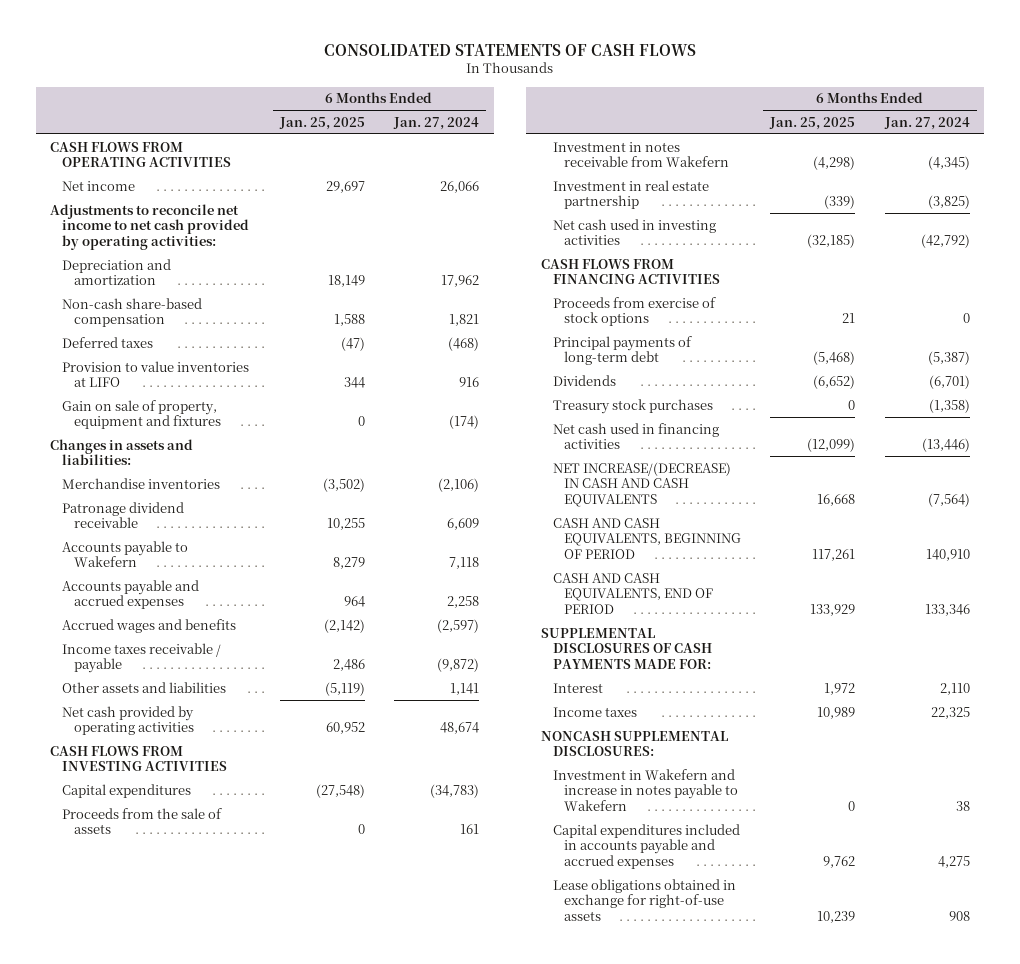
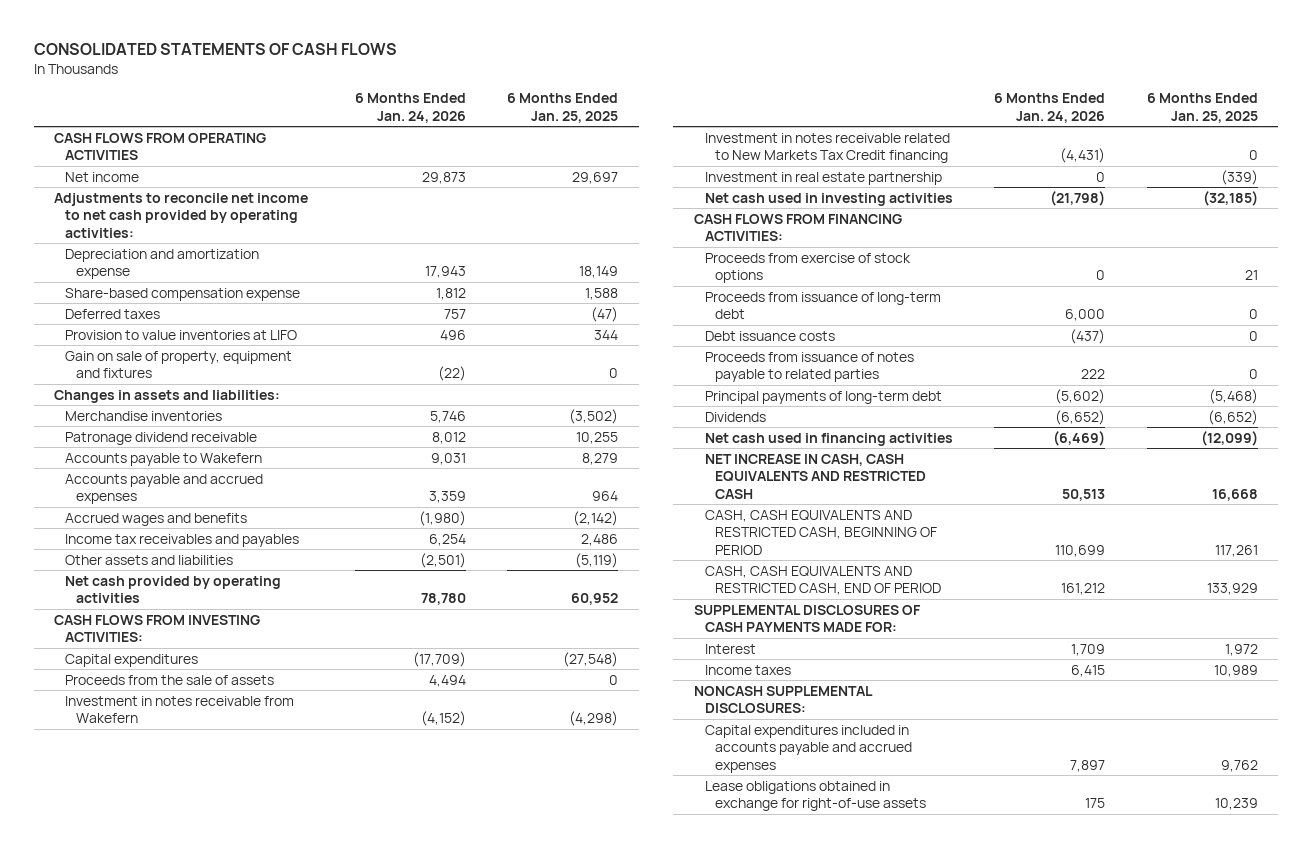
- | 6 Months Ended Jan. 25, 2025 | 6 Months Ended Jan. 27, 2024
+ | 6 Months Ended Jan. 24, 2026 | 6 Months Ended Jan. 25, 2025
- Depreciation and amortization | 18,149 | 17,962
- Non-cash share-based compensation | 1,588 | 1,821
+ Depreciation and amortization expense | 17,943 | 18,149
+ Share-based compensation expense | 1,812 | 1,588
- Income taxes receivable / payable | 2,486 | (9,872)
+ Income tax receivables and payables | 6,254 | 2,486
- CASH FLOWS FROM INVESTING ACTIVITIES
+ CASH FLOWS FROM INVESTING ACTIVITIES:
+ Investment in notes receivable related to New Markets Tax Credit financing | (4,431) | 0
- CASH FLOWS FROM FINANCING ACTIVITIES
+ CASH FLOWS FROM FINANCING ACTIVITIES:
+ Proceeds from issuance of long-term debt | 6,000 | 0
+ Debt issuance costs | (437) | 0
+ Proceeds from issuance of notes payable to related parties | 222 | 0
- Treasury stock purchases | 0 | (1,358)
- NET INCREASE/(DECREASE) IN CASH AND CASH EQUIVALENTS | 16,668 | (7,564)
- CASH AND CASH EQUIVALENTS, BEGINNING OF PERIOD | 117,261 | 140,910
- CASH AND CASH EQUIVALENTS, END OF PERIOD | 133,929 | 133,346
+ NET INCREASE IN CASH, CASH EQUIVALENTS AND RESTRICTED CASH | 50,513 | 16,668
+ CASH, CASH EQUIVALENTS AND RESTRICTED CASH, BEGINNING OF PERIOD | 110,699 | 117,261
+ CASH, CASH EQUIVALENTS AND RESTRICTED CASH, END OF PERIOD | 161,212 | 133,929
- Investment in Wakefern and increase in notes payable to Wakefern | 0 | 38

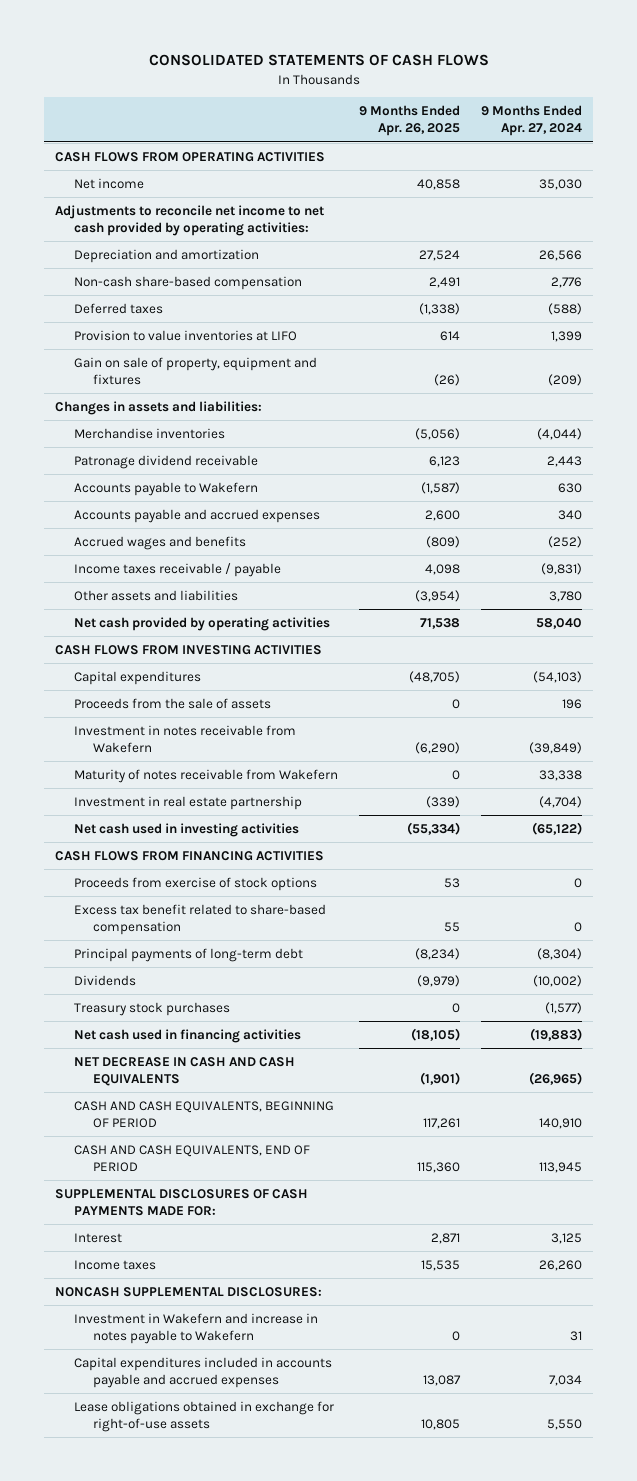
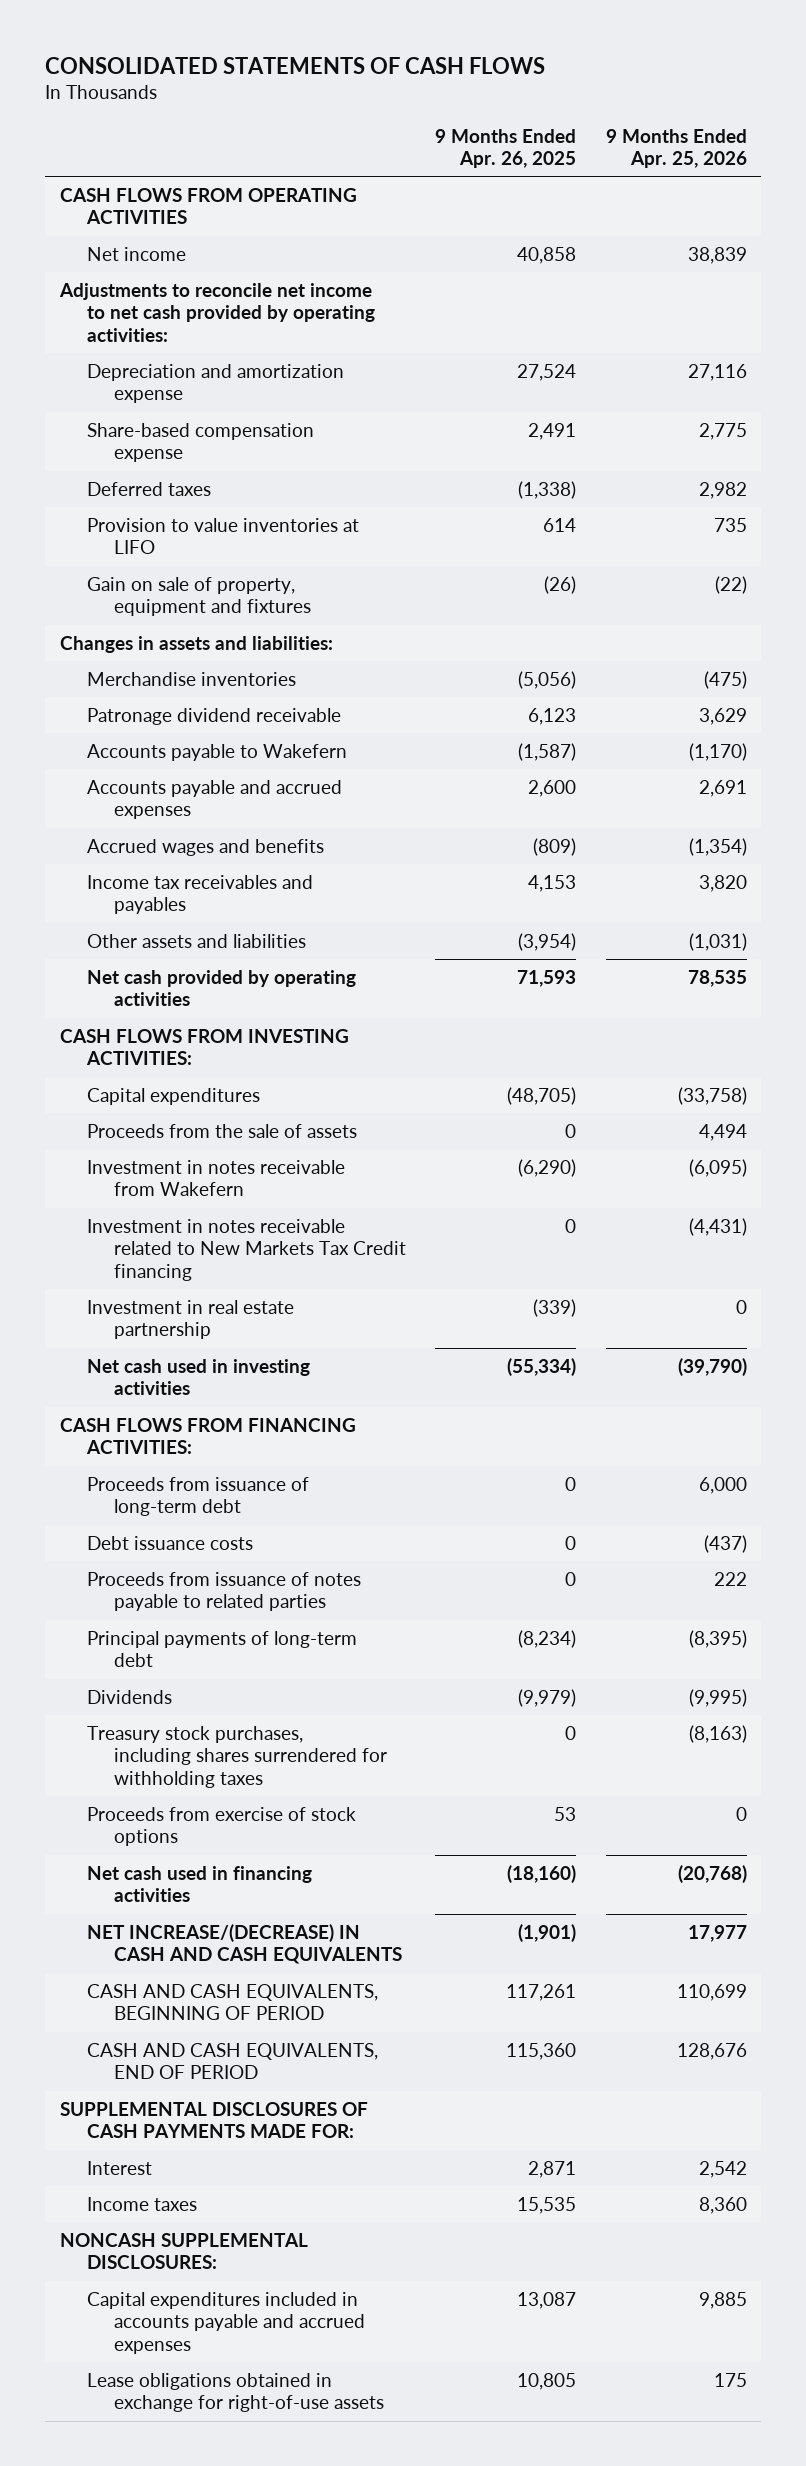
- | 9 Months Ended Apr. 26, 2025 | 9 Months Ended Apr. 27, 2024
+ | 9 Months Ended Apr. 26, 2025 | 9 Months Ended Apr. 25, 2026
- Depreciation and amortization | 27,524 | 26,566
- Non-cash share-based compensation | 2,491 | 2,776
+ Depreciation and amortization expense | 27,524 | 27,116
+ Share-based compensation expense | 2,491 | 2,775
- Income taxes receivable / payable | 4,098 | (9,831)
+ Income tax receivables and payables | 4,153 | 3,820
- Net cash provided by operating activities | 71,538 | 58,040
- CASH FLOWS FROM INVESTING ACTIVITIES
+ Net cash provided by operating activities | 71,593 | 78,535
+ CASH FLOWS FROM INVESTING ACTIVITIES:
- Maturity of notes receivable from Wakefern | 0 | 33,338
+ Investment in notes receivable related to New Markets Tax Credit financing | 0 | (4,431)
- CASH FLOWS FROM FINANCING ACTIVITIES
- Excess tax benefit related to share-based compensation | 55 | 0
+ CASH FLOWS FROM FINANCING ACTIVITIES:
+ Proceeds from issuance of long-term debt | 0 | 6,000
+ Debt issuance costs | 0 | (437)
+ Proceeds from issuance of notes payable to related parties | 0 | 222
- Treasury stock purchases | 0 | (1,577)
- Net cash used in financing activities | (18,105) | (19,883)
- NET DECREASE IN CASH AND CASH EQUIVALENTS | (1,901) | (26,965)
+ Treasury stock purchases, including shares surrendered for withholding taxes | 0 | (8,163)
moved down: Proceeds from exercise of stock options | 53 | 0
+ Net cash used in financing activities | (18,160) | (20,768)
+ NET INCREASE/(DECREASE) IN CASH AND CASH EQUIVALENTS | (1,901) | 17,977
- Investment in Wakefern and increase in notes payable to Wakefern | 0 | 31

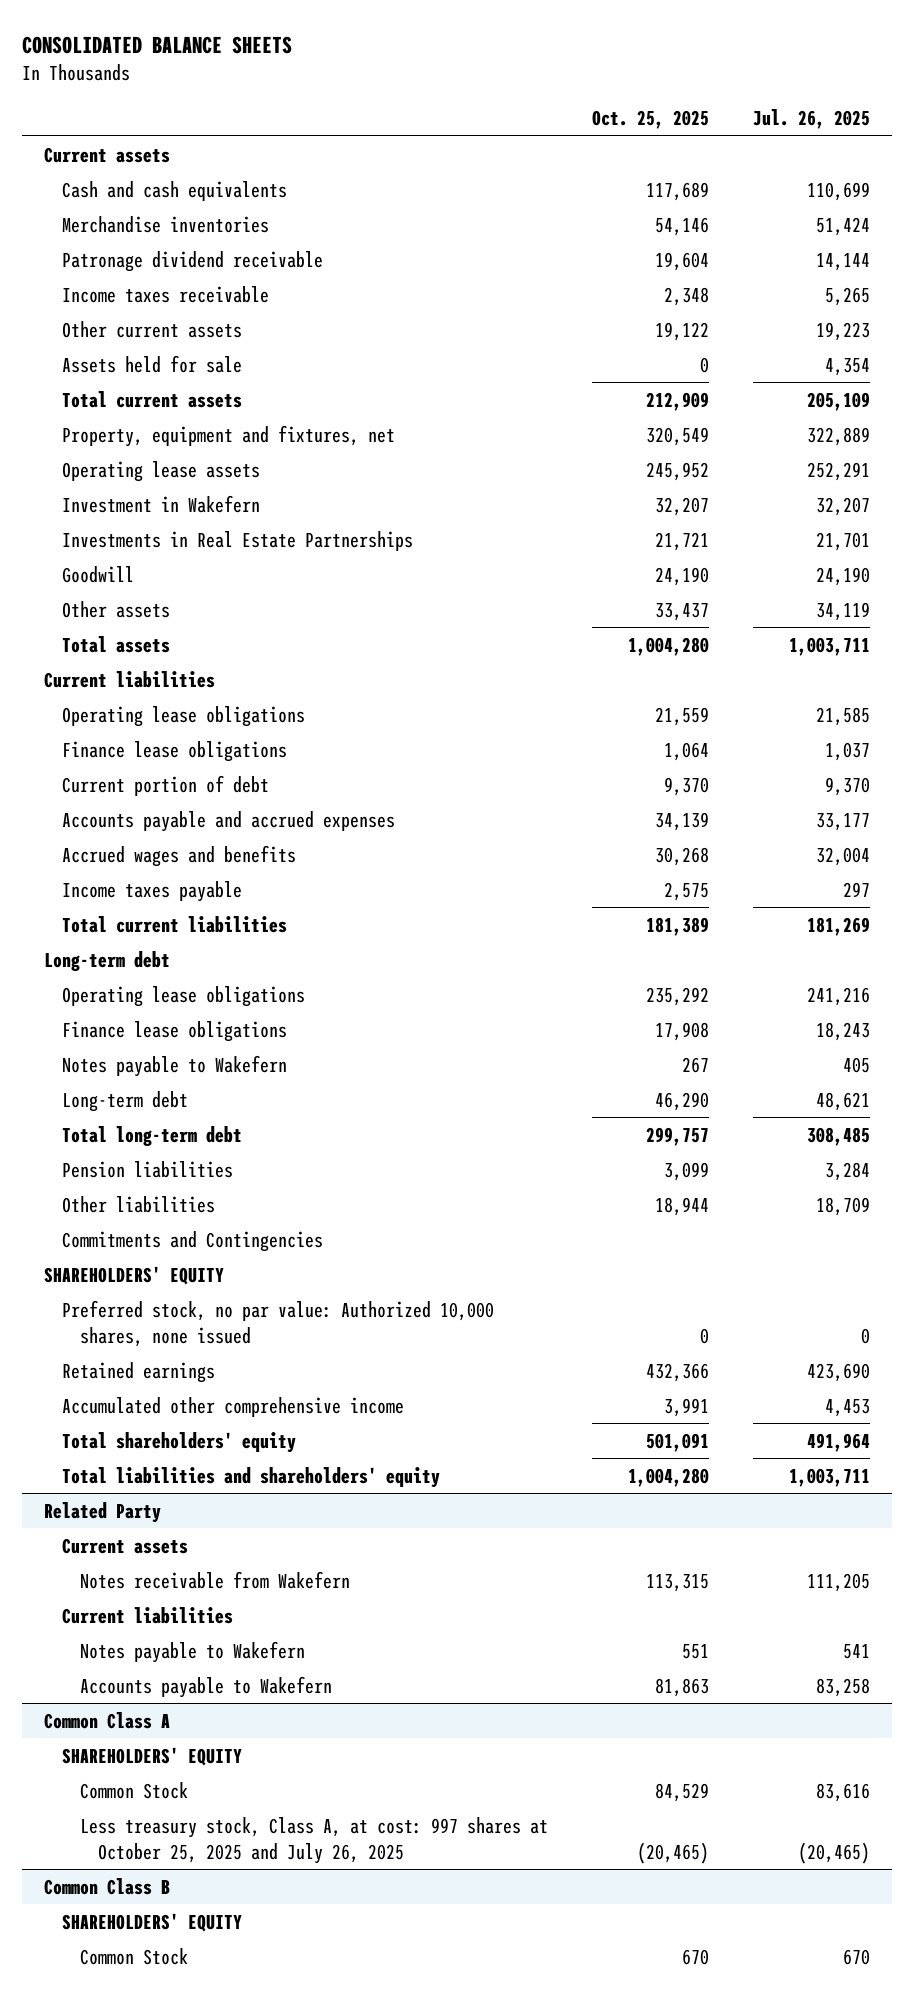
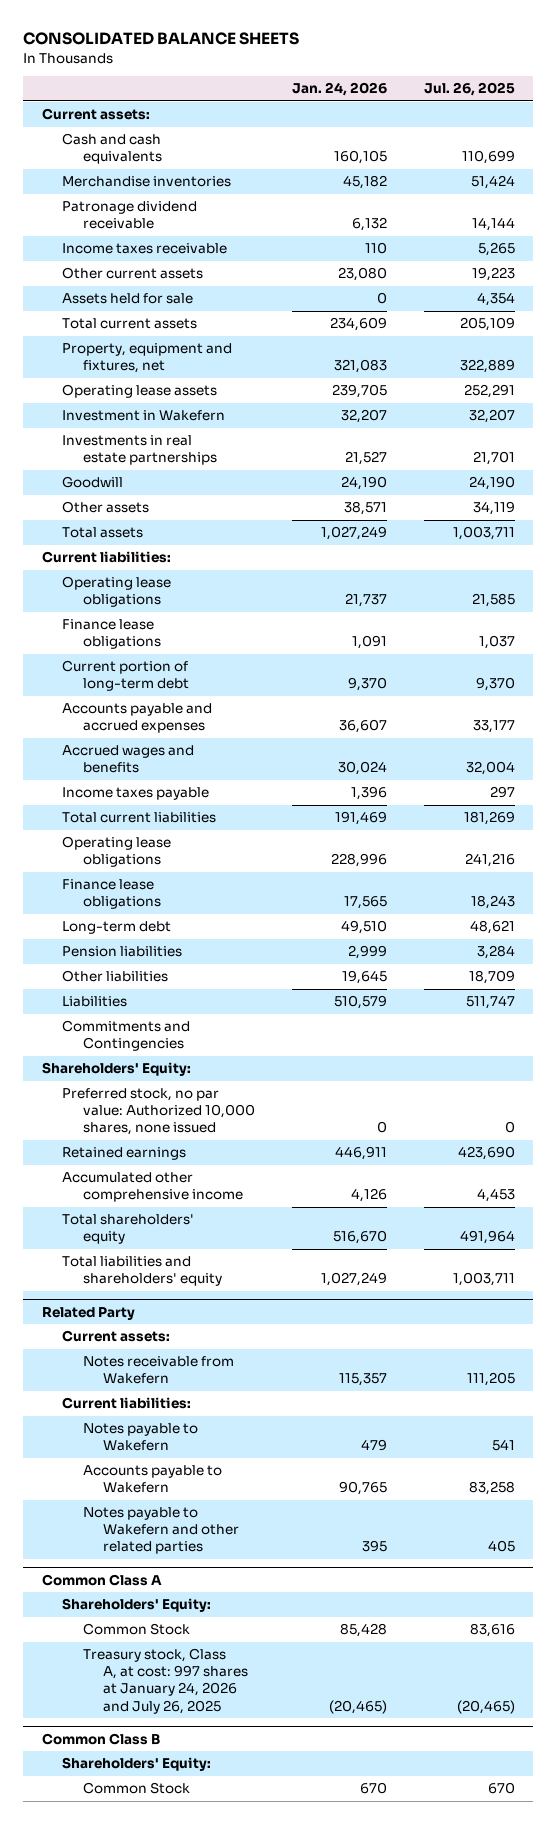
- | Oct. 25, 2025 | Jul. 26, 2025
+ | Jan. 24, 2026 | Jul. 26, 2025
- Current assets
+ Current assets:
- Investments in Real Estate Partnerships | 21,721 | 21,701
+ Investments in real estate partnerships | 21,527 | 21,701
- Current liabilities
+ Current liabilities:
- Current portion of debt | 9,370 | 9,370
+ Current portion of long-term debt | 9,370 | 9,370
- Long-term debt
- Notes payable to Wakefern | 267 | 405
- Total long-term debt | 299,757 | 308,485
+ Liabilities | 510,579 | 511,747
- SHAREHOLDERS' EQUITY
+ Shareholders' Equity:
@ Related Party
- Current assets
+ Current assets:
- Current liabilities
+ Current liabilities:
+ Notes payable to Wakefern and other related parties | 395 | 405
@ Common Class A
- SHAREHOLDERS' EQUITY
+ Shareholders' Equity:
- Less treasury stock, Class A, at cost: 997 shares at October 25, 2025 and July 26, 2025 | (20,465) | (20,465)
+ Treasury stock, Class A, at cost: 997 shares at January 24, 2026 and July 26, 2025 | (20,465) | (20,465)
@ Common Class B
- SHAREHOLDERS' EQUITY
+ Shareholders' Equity:

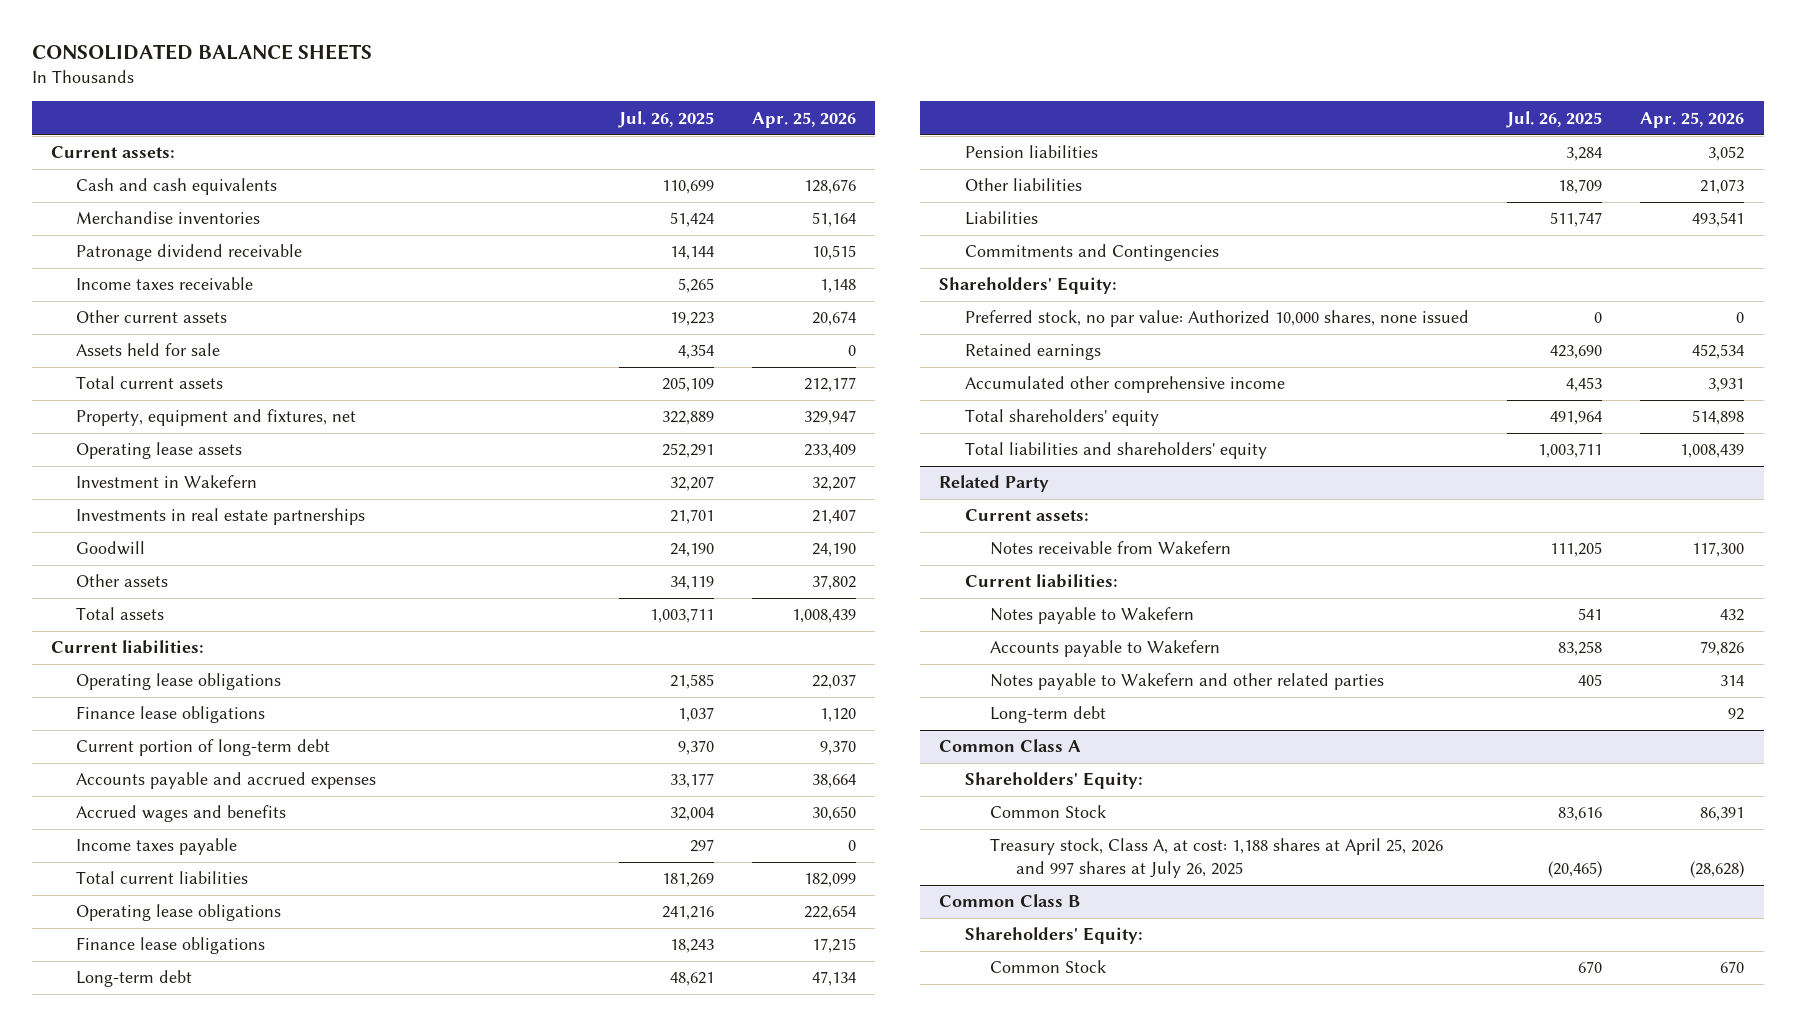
- | Jan. 24, 2026 | Jul. 26, 2025
+ | Jul. 26, 2025 | Apr. 25, 2026
@ Related Party
+ Long-term debt | | 92
@ Common Class A
- Treasury stock, Class A, at cost: 997 shares at January 24, 2026 and July 26, 2025 | (20,465) | (20,465)
+ Treasury stock, Class A, at cost: 1,188 shares at April 25, 2026 and 997 shares at July 26, 2025 | (20,465) | (28,628)

